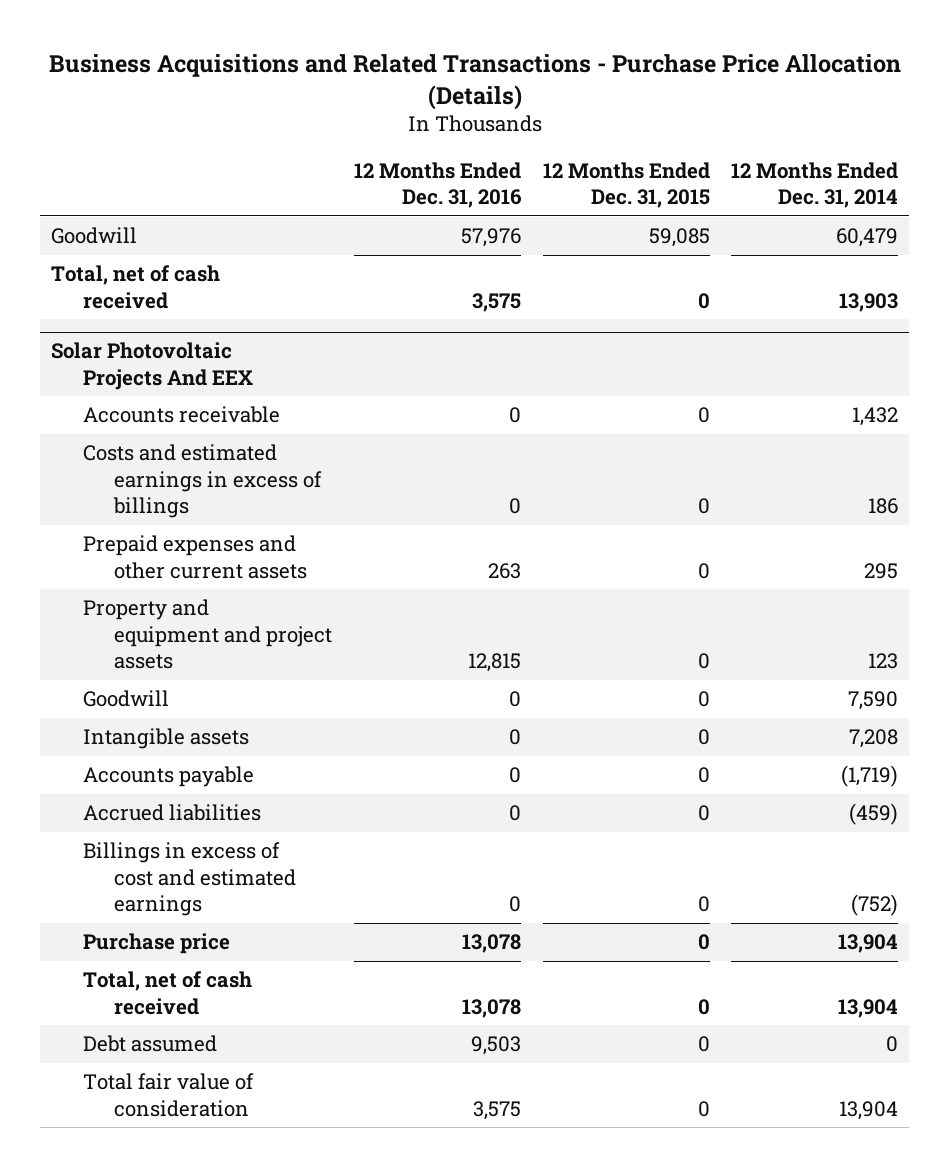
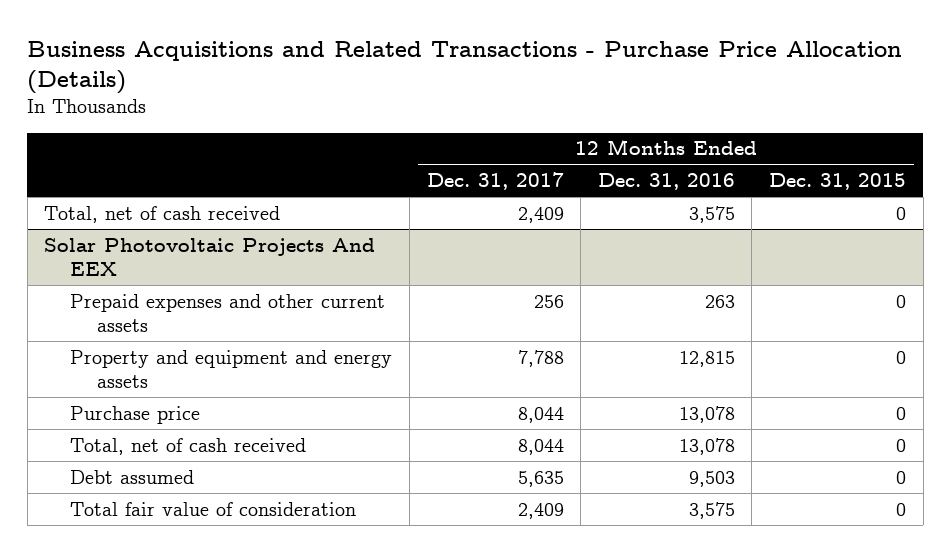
- | 12 Months Ended Dec. 31, 2016 | 12 Months Ended Dec. 31, 2015 | 12 Months Ended Dec. 31, 2014
+ | 12 Months Ended Dec. 31, 2017 | 12 Months Ended Dec. 31, 2016 | 12 Months Ended Dec. 31, 2015
- Goodwill | 57,976 | 59,085 | 60,479
@ Solar Photovoltaic Projects And EEX
- Accounts receivable | 0 | 0 | 1,432
- Costs and estimated earnings in excess of billings | 0 | 0 | 186
- Property and equipment and project assets | 12,815 | 0 | 123
- Goodwill | 0 | 0 | 7,590
- Intangible assets | 0 | 0 | 7,208
- Accounts payable | 0 | 0 | (1,719)
- Accrued liabilities | 0 | 0 | (459)
- Billings in excess of cost and estimated earnings | 0 | 0 | (752)
+ Property and equipment and energy assets | 7,788 | 12,815 | 0

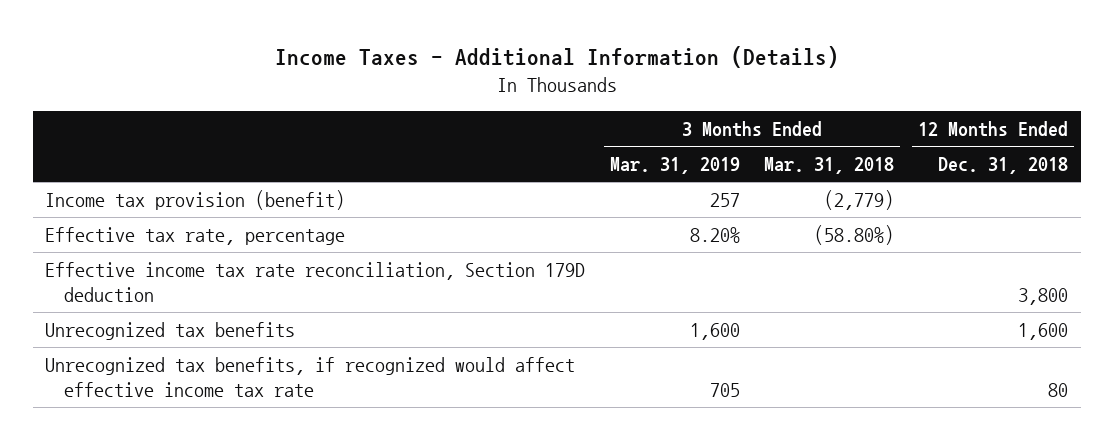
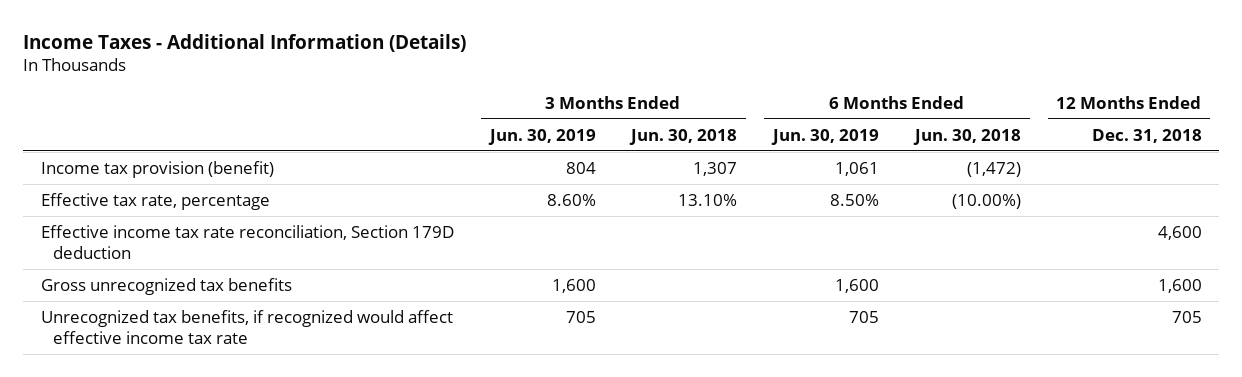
- | 3 Months Ended Mar. 31, 2019 | 3 Months Ended Mar. 31, 2018 | 12 Months Ended Dec. 31, 2018
+ | 3 Months Ended Jun. 30, 2019 | 3 Months Ended Jun. 30, 2018 | 6 Months Ended Jun. 30, 2019 | 6 Months Ended Jun. 30, 2018 | 12 Months Ended Dec. 31, 2018
- Effective income tax rate reconciliation, Section 179D deduction | | | 3,800
- Unrecognized tax benefits | 1,600 | | 1,600
- Unrecognized tax benefits, if recognized would affect effective income tax rate | 705 | | 80
+ Effective income tax rate reconciliation, Section 179D deduction | | | | | 4,600
+ Gross unrecognized tax benefits | 1,600 | | 1,600 | | 1,600
+ Unrecognized tax benefits, if recognized would affect effective income tax rate | 705 | | 705 | | 705

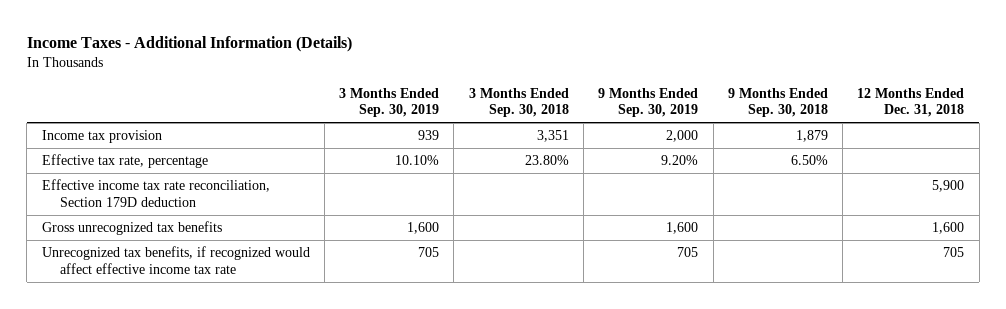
- | 3 Months Ended Jun. 30, 2019 | 3 Months Ended Jun. 30, 2018 | 6 Months Ended Jun. 30, 2019 | 6 Months Ended Jun. 30, 2018 | 12 Months Ended Dec. 31, 2018
+ | 3 Months Ended Sep. 30, 2019 | 3 Months Ended Sep. 30, 2018 | 9 Months Ended Sep. 30, 2019 | 9 Months Ended Sep. 30, 2018 | 12 Months Ended Dec. 31, 2018
- Income tax provision (benefit) | 804 | 1,307 | 1,061 | (1,472) |
+ Income tax provision | 939 | 3,351 | 2,000 | 1,879 |
- Effective income tax rate reconciliation, Section 179D deduction | | | | | 4,600
+ Effective income tax rate reconciliation, Section 179D deduction | | | | | 5,900

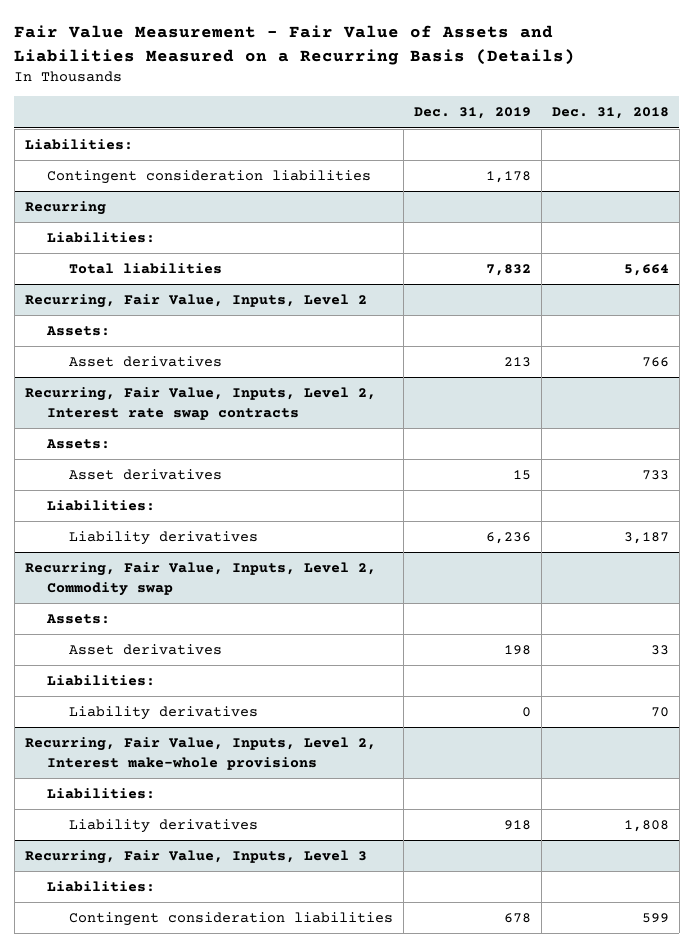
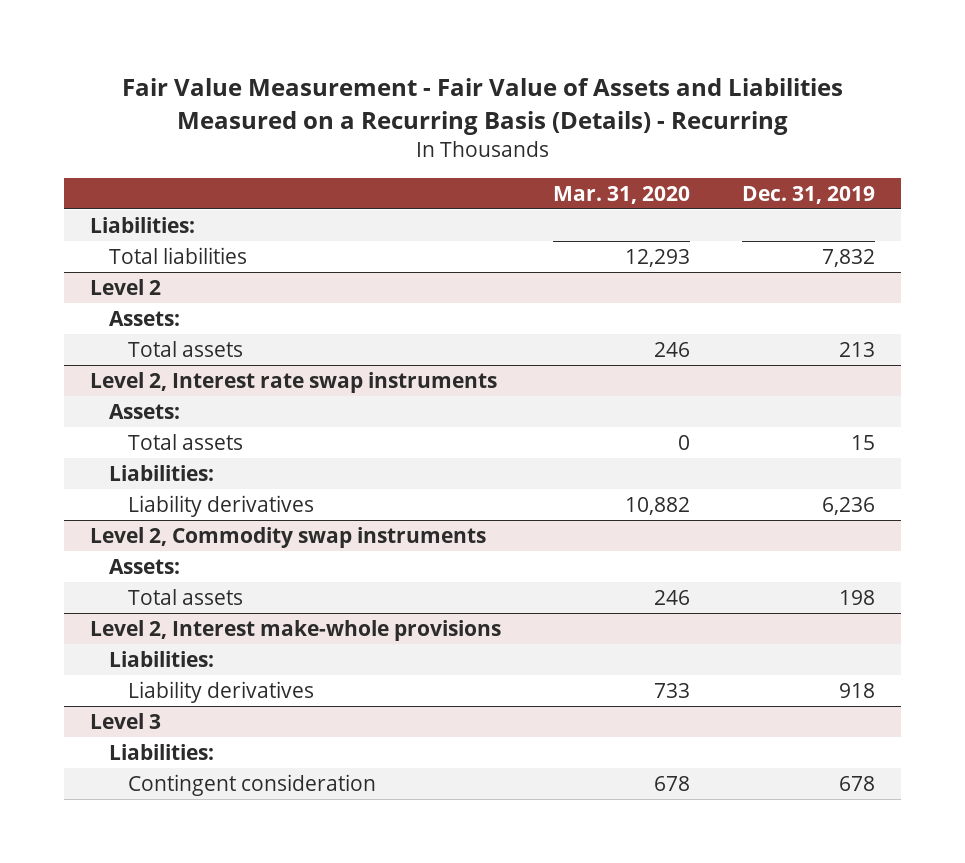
- Fair Value Measurement - Fair Value of Assets and Liabilities Measured on a Recurring Basis (Details)
+ Fair Value Measurement - Fair Value of Assets and Liabilities Measured on a Recurring Basis (Details) - Recurring
- | Dec. 31, 2019 | Dec. 31, 2018
+ | Mar. 31, 2020 | Dec. 31, 2019
- Contingent consideration liabilities | 1,178 |
- Recurring
- Liabilities:
- Recurring, Fair Value, Inputs, Level 2
+ Level 2
- Asset derivatives | 213 | 766
- Recurring, Fair Value, Inputs, Level 2, Interest rate swap contracts
+ Total assets | 246 | 213
+ Level 2, Interest rate swap instruments
- Asset derivatives | 15 | 733
+ Total assets | 0 | 15
- Recurring, Fair Value, Inputs, Level 2, Commodity swap
+ Level 2, Commodity swap instruments
- Asset derivatives | 198 | 33
- Liabilities:
- Liability derivatives | 0 | 70
- Recurring, Fair Value, Inputs, Level 2, Interest make-whole provisions
+ Total assets | 246 | 198
+ Level 2, Interest make-whole provisions
- Recurring, Fair Value, Inputs, Level 3
+ Level 3
- Contingent consideration liabilities | 678 | 599
+ Contingent consideration | 678 | 678

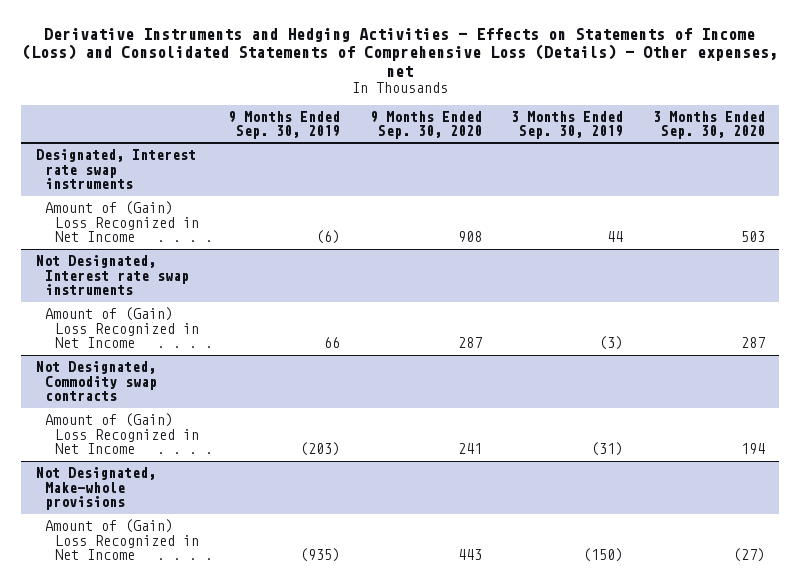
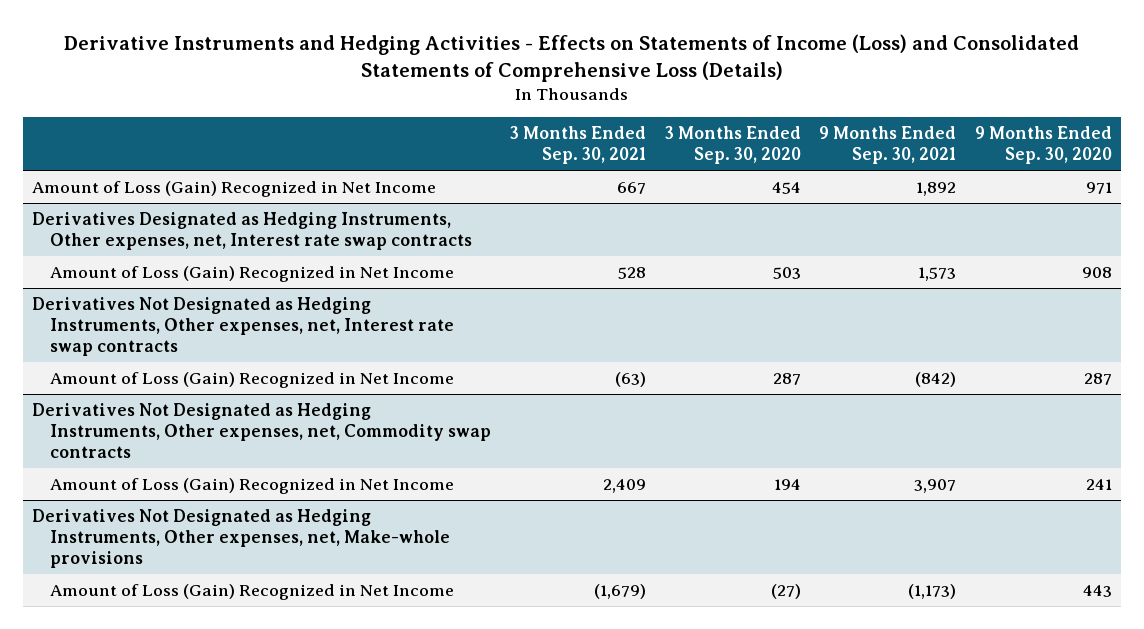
- Derivative Instruments and Hedging Activities - Effects on Statements of Income (Loss) and Consolidated Statements of Comprehensive Loss (Details) - Other expenses, net
+ Derivative Instruments and Hedging Activities - Effects on Statements of Income (Loss) and Consolidated Statements of Comprehensive Loss (Details)
- | 9 Months Ended Sep. 30, 2019 | 9 Months Ended Sep. 30, 2020 | 3 Months Ended Sep. 30, 2019 | 3 Months Ended Sep. 30, 2020
+ | 3 Months Ended Sep. 30, 2021 | 3 Months Ended Sep. 30, 2020 | 9 Months Ended Sep. 30, 2021 | 9 Months Ended Sep. 30, 2020
- Designated, Interest rate swap instruments
- Amount of (Gain) Loss Recognized in Net Income | (6) | 908 | 44 | 503
- Not Designated, Interest rate swap instruments
- Amount of (Gain) Loss Recognized in Net Income | 66 | 287 | (3) | 287
- Not Designated, Commodity swap contracts
- Amount of (Gain) Loss Recognized in Net Income | (203) | 241 | (31) | 194
- Not Designated, Make-whole provisions
- Amount of (Gain) Loss Recognized in Net Income | (935) | 443 | (150) | (27)
+ Amount of Loss (Gain) Recognized in Net Income | 667 | 454 | 1,892 | 971
+ Derivatives Designated as Hedging Instruments, Other expenses, net, Interest rate swap contracts
+ Amount of Loss (Gain) Recognized in Net Income | 528 | 503 | 1,573 | 908
+ Derivatives Not Designated as Hedging Instruments, Other expenses, net, Interest rate swap contracts
+ Amount of Loss (Gain) Recognized in Net Income | (63) | 287 | (842) | 287
+ Derivatives Not Designated as Hedging Instruments, Other expenses, net, Commodity swap contracts
+ Amount of Loss (Gain) Recognized in Net Income | 2,409 | 194 | 3,907 | 241
+ Derivatives Not Designated as Hedging Instruments, Other expenses, net, Make-whole provisions
+ Amount of Loss (Gain) Recognized in Net Income | (1,679) | (27) | (1,173) | 443

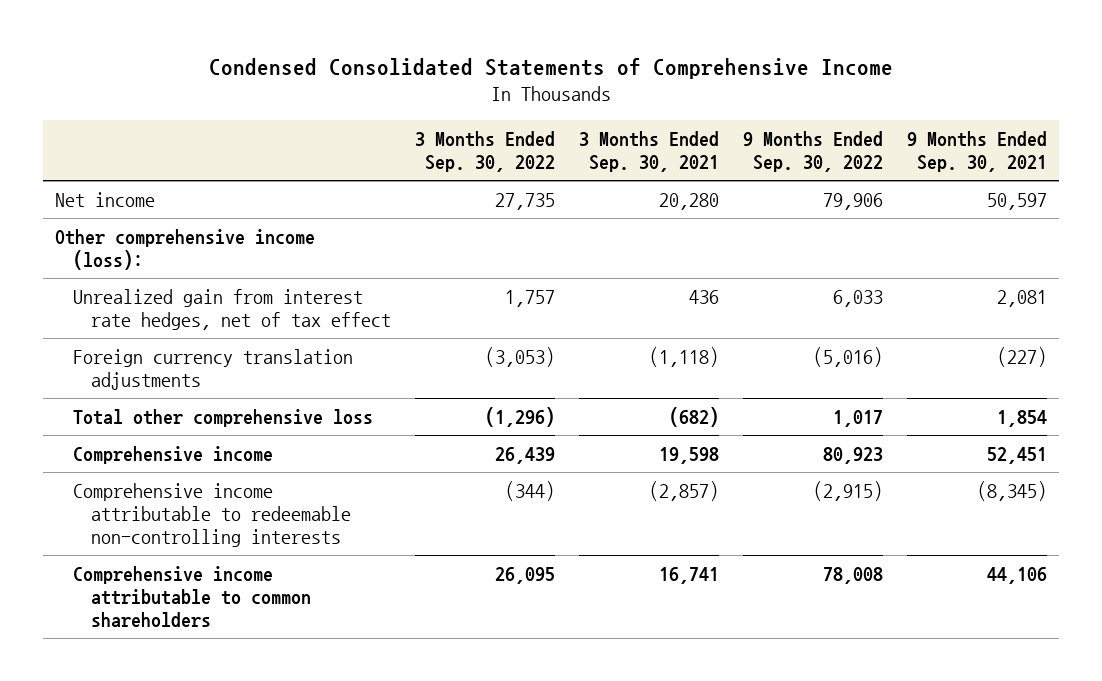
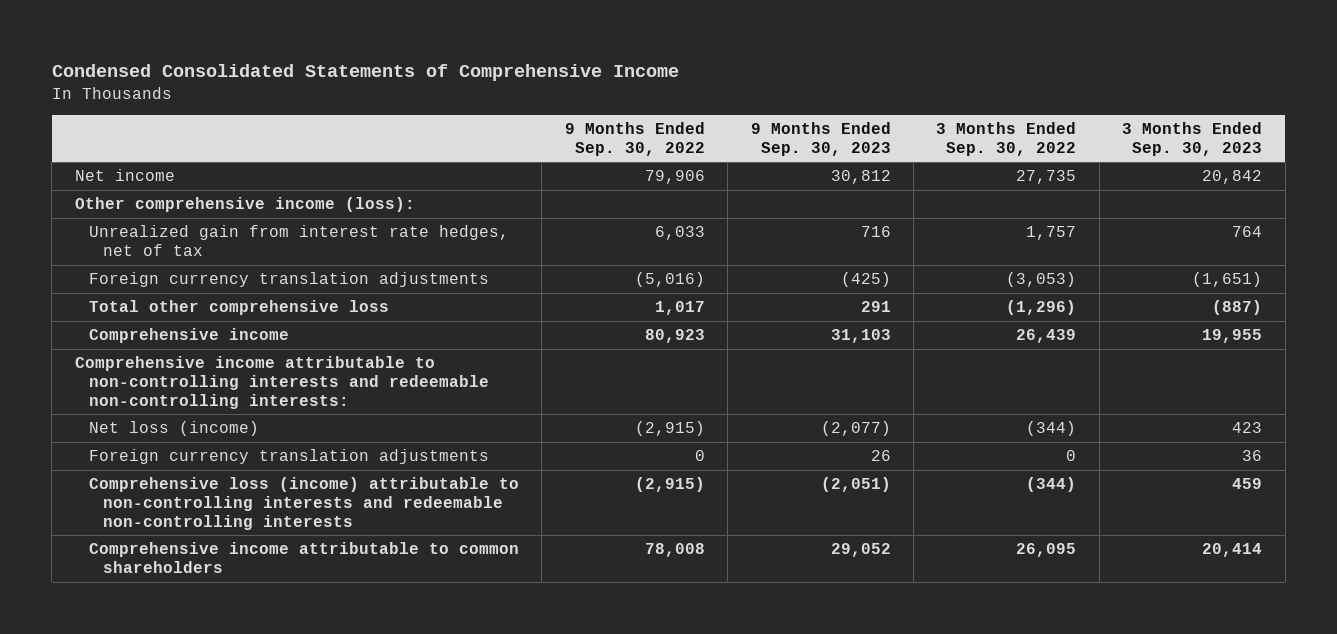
- | 3 Months Ended Sep. 30, 2022 | 3 Months Ended Sep. 30, 2021 | 9 Months Ended Sep. 30, 2022 | 9 Months Ended Sep. 30, 2021
+ | 9 Months Ended Sep. 30, 2022 | 9 Months Ended Sep. 30, 2023 | 3 Months Ended Sep. 30, 2022 | 3 Months Ended Sep. 30, 2023
- Unrealized gain from interest rate hedges, net of tax effect | 1,757 | 436 | 6,033 | 2,081
+ Unrealized gain from interest rate hedges, net of tax | 6,033 | 716 | 1,757 | 764
- Comprehensive income attributable to redeemable non-controlling interests | (344) | (2,857) | (2,915) | (8,345)
+ Comprehensive income attributable to non-controlling interests and redeemable non-controlling interests:
+ Net loss (income) | (2,915) | (2,077) | (344) | 423
+ Foreign currency translation adjustments | 0 | 26 | 0 | 36
+ Comprehensive loss (income) attributable to non-controlling interests and redeemable non-controlling interests | (2,915) | (2,051) | (344) | 459

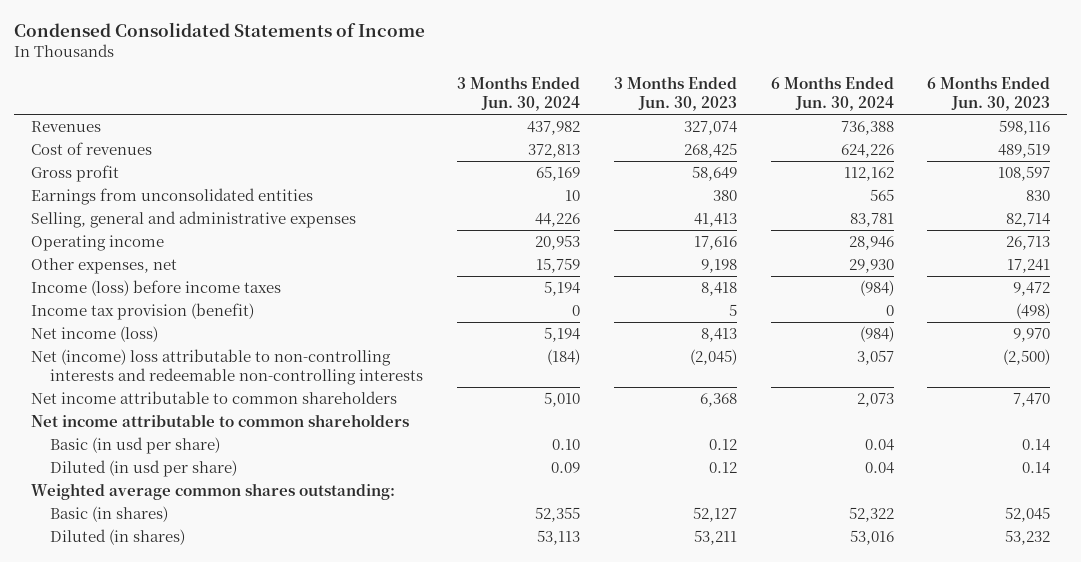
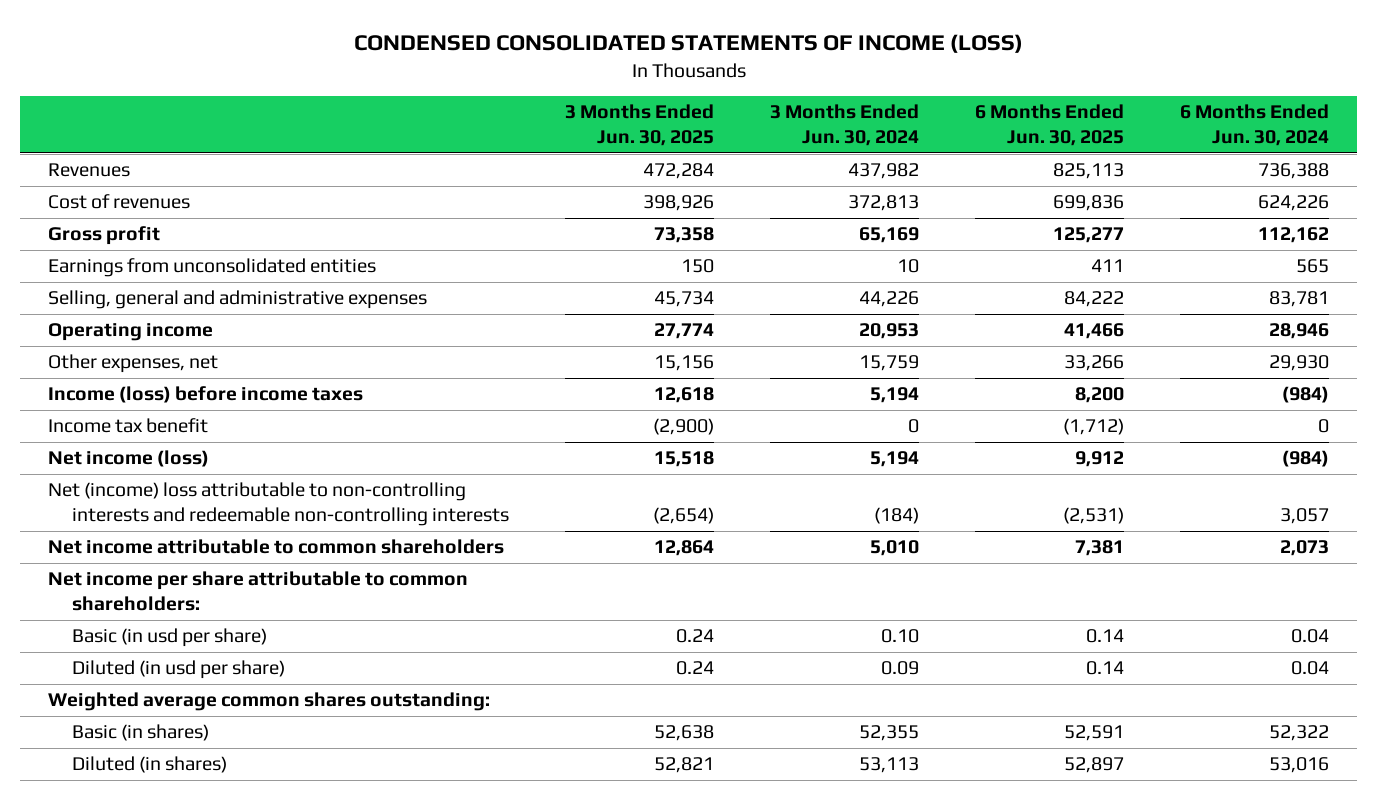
- Condensed Consolidated Statements of Income
+ CONDENSED CONSOLIDATED STATEMENTS OF INCOME (LOSS)
- | 3 Months Ended Jun. 30, 2024 | 3 Months Ended Jun. 30, 2023 | 6 Months Ended Jun. 30, 2024 | 6 Months Ended Jun. 30, 2023
+ | 3 Months Ended Jun. 30, 2025 | 3 Months Ended Jun. 30, 2024 | 6 Months Ended Jun. 30, 2025 | 6 Months Ended Jun. 30, 2024
- Income tax provision (benefit) | 0 | 5 | 0 | (498)
+ Income tax benefit | (2,900) | 0 | (1,712) | 0
- Net income attributable to common shareholders
+ Net income per share attributable to common shareholders:

